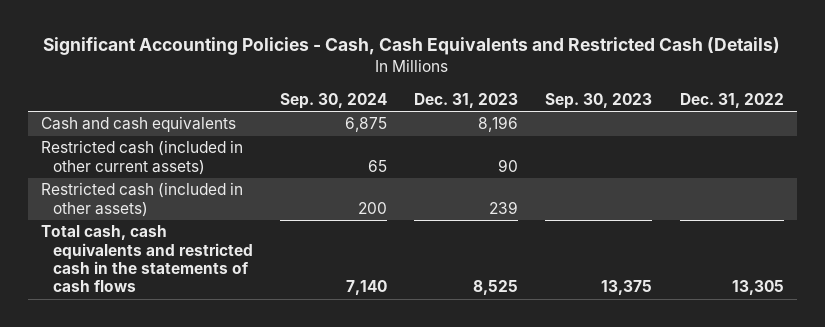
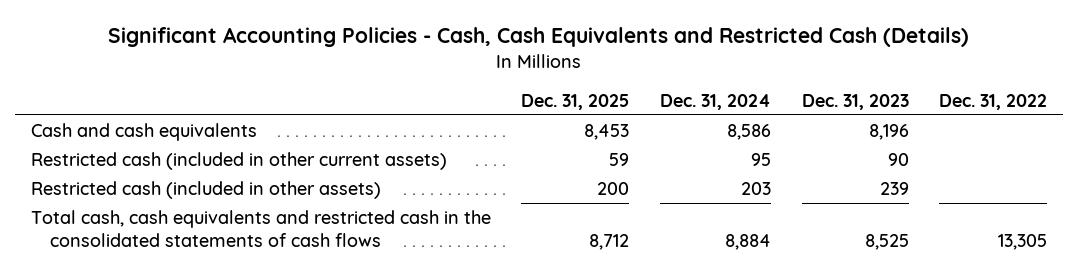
- | Sep. 30, 2024 | Dec. 31, 2023 | Sep. 30, 2023 | Dec. 31, 2022
+ | Dec. 31, 2025 | Dec. 31, 2024 | Dec. 31, 2023 | Dec. 31, 2022
- Total cash, cash equivalents and restricted cash in the statements of cash flows | 7,140 | 8,525 | 13,375 | 13,305
+ Total cash, cash equivalents and restricted cash in the consolidated statements of cash flows | 8,712 | 8,884 | 8,525 | 13,305

